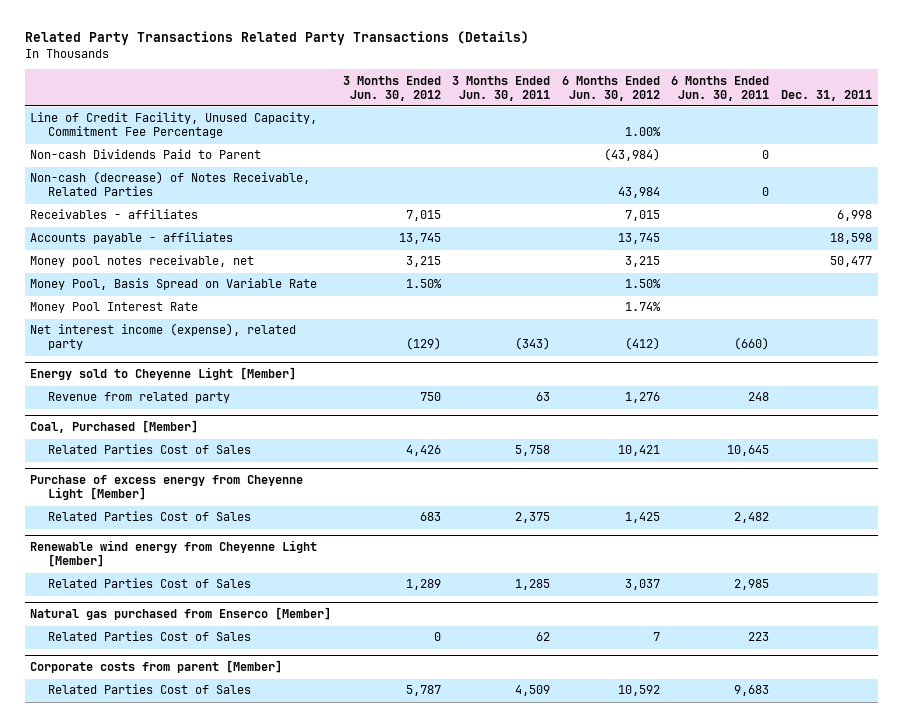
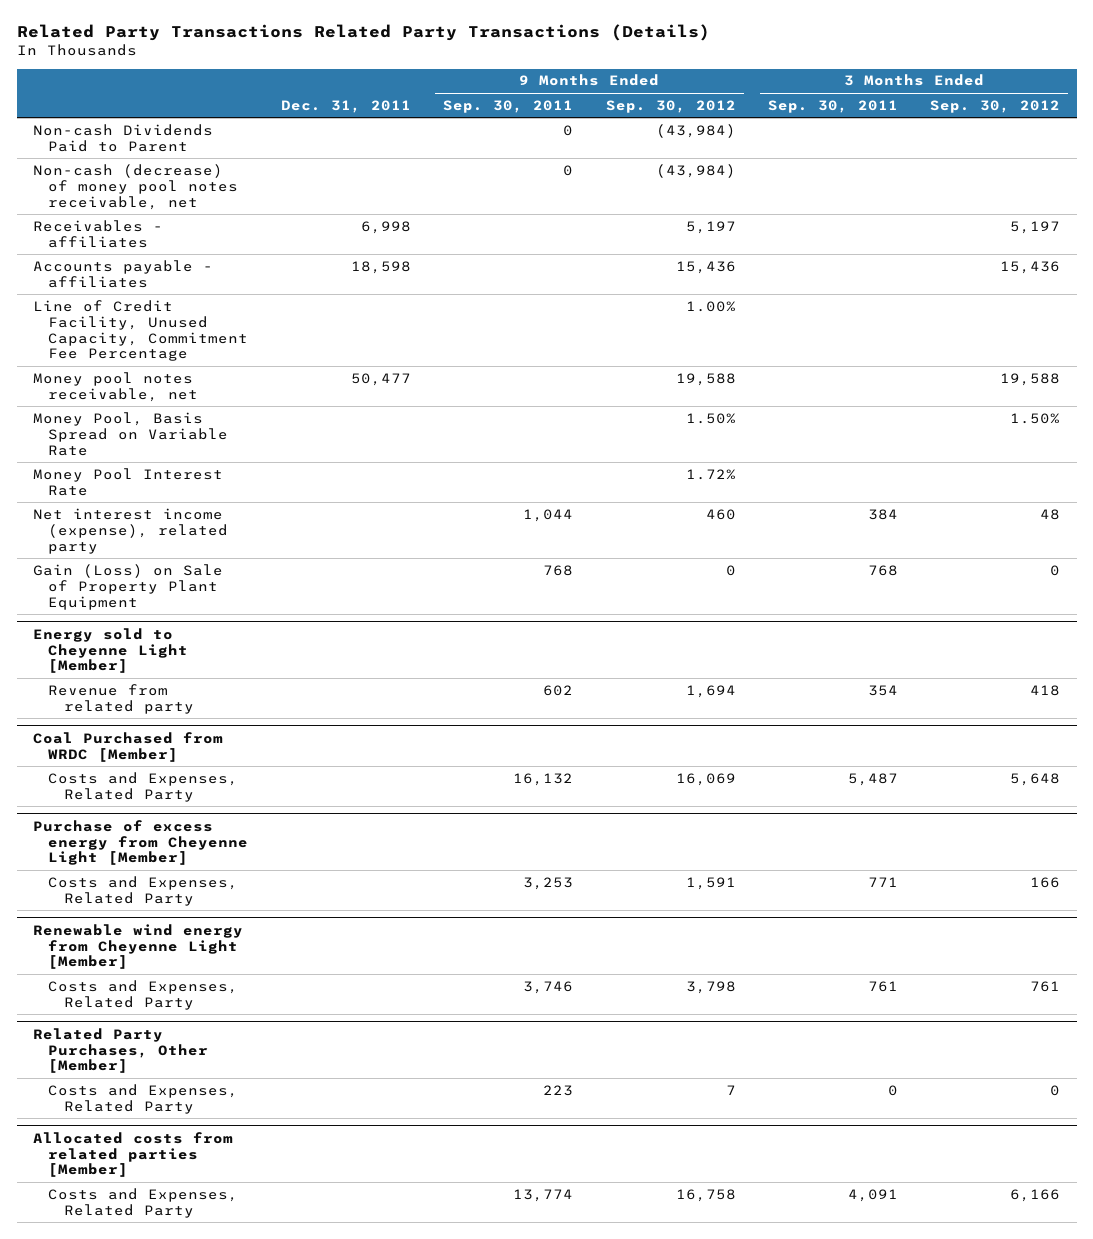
- | 3 Months Ended Jun. 30, 2012 | 3 Months Ended Jun. 30, 2011 | 6 Months Ended Jun. 30, 2012 | 6 Months Ended Jun. 30, 2011 | Dec. 31, 2011
+ | Dec. 31, 2011 | 9 Months Ended Sep. 30, 2011 | 9 Months Ended Sep. 30, 2012 | 3 Months Ended Sep. 30, 2011 | 3 Months Ended Sep. 30, 2012
- Non-cash (decrease) of Notes Receivable, Related Parties | | | 43,984 | 0 |
+ Non-cash (decrease) of money pool notes receivable, net | | 0 | (43,984) | |
moved down: Line of Credit Facility, Unused Capacity, Commitment Fee Percentage | | | 1.00% | |
+ Gain (Loss) on Sale of Property Plant Equipment | | 768 | 0 | 768 | 0
- Coal, Purchased [Member]
- Related Parties Cost of Sales | 4,426 | 5,758 | 10,421 | 10,645 |
+ Coal Purchased from WRDC [Member]
+ Costs and Expenses, Related Party | | 16,132 | 16,069 | 5,487 | 5,648
@ Purchase of excess energy from Cheyenne Light [Member]
- Related Parties Cost of Sales | 683 | 2,375 | 1,425 | 2,482 |
+ Costs and Expenses, Related Party | | 3,253 | 1,591 | 771 | 166
@ Renewable wind energy from Cheyenne Light [Member]
- Related Parties Cost of Sales | 1,289 | 1,285 | 3,037 | 2,985 |
- Natural gas purchased from Enserco [Member]
- Related Parties Cost of Sales | 0 | 62 | 7 | 223 |
- Corporate costs from parent [Member]
- Related Parties Cost of Sales | 5,787 | 4,509 | 10,592 | 9,683 |
@ Renewable wind energy from Cheyenne Light [Member]
+ Costs and Expenses, Related Party | | 3,746 | 3,798 | 761 | 761
+ Related Party Purchases, Other [Member]
+ Costs and Expenses, Related Party | | 223 | 7 | 0 | 0
+ Allocated costs from related parties [Member]
+ Costs and Expenses, Related Party | | 13,774 | 16,758 | 4,091 | 6,166

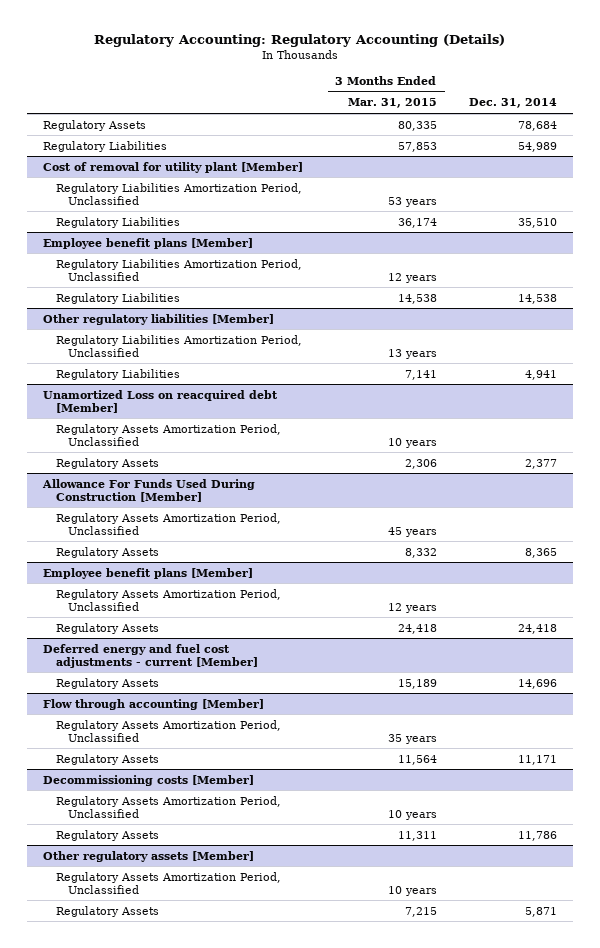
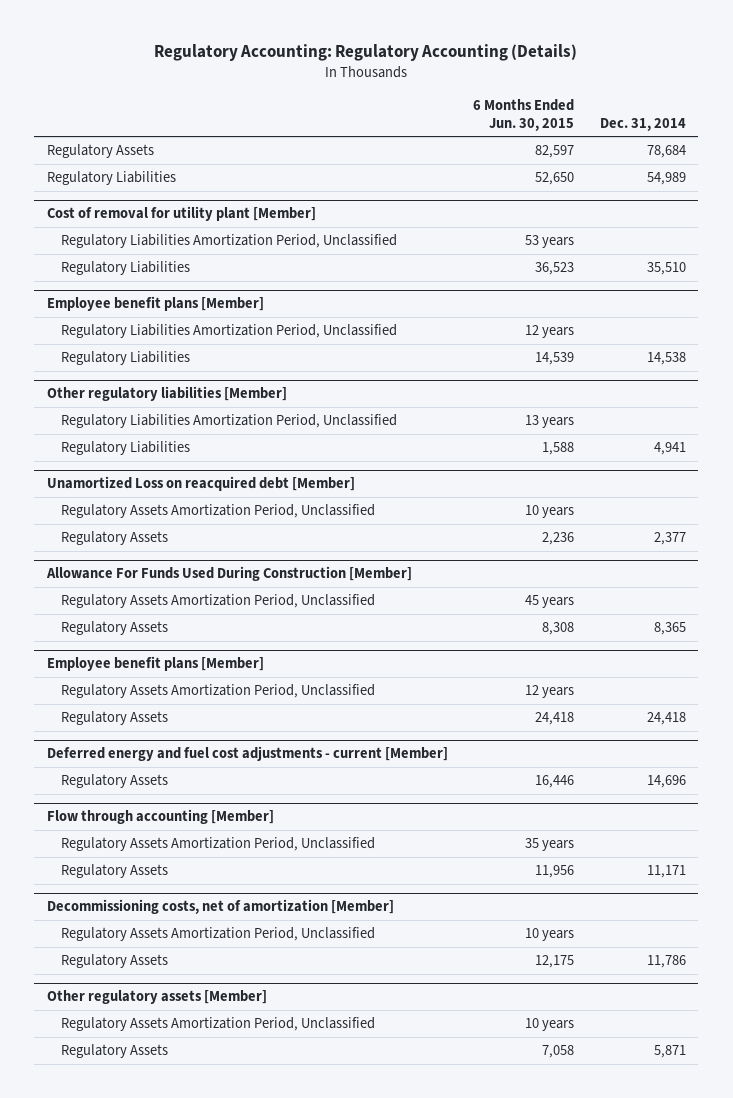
- | 3 Months Ended Mar. 31, 2015 | Dec. 31, 2014
+ | 6 Months Ended Jun. 30, 2015 | Dec. 31, 2014
- Decommissioning costs [Member]
+ Decommissioning costs, net of amortization [Member]

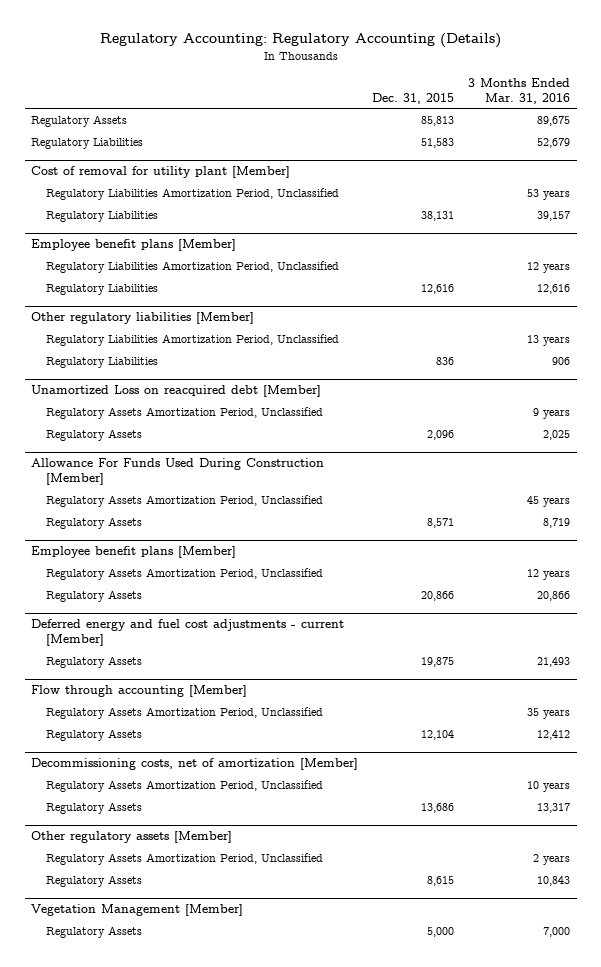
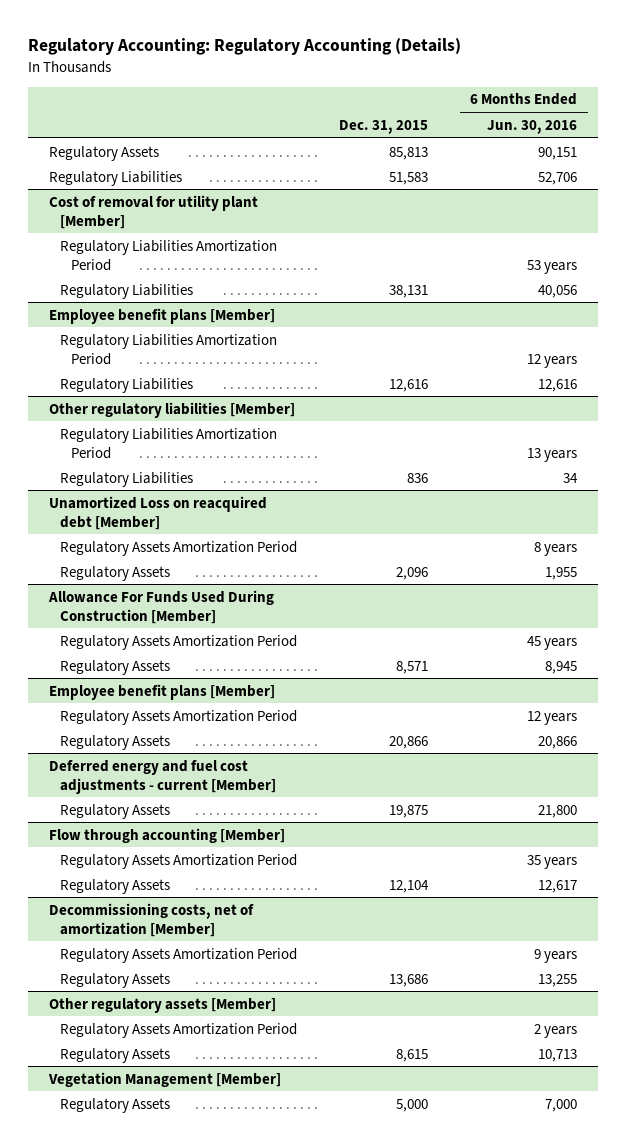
- | Dec. 31, 2015 | 3 Months Ended Mar. 31, 2016
+ | Dec. 31, 2015 | 6 Months Ended Jun. 30, 2016
@ Cost of removal for utility plant [Member]
- Regulatory Liabilities Amortization Period, Unclassified | | 53 years
+ Regulatory Liabilities Amortization Period | | 53 years
@ Employee benefit plans [Member]
- Regulatory Liabilities Amortization Period, Unclassified | | 12 years
+ Regulatory Liabilities Amortization Period | | 12 years
@ Other regulatory liabilities [Member]
- Regulatory Liabilities Amortization Period, Unclassified | | 13 years
+ Regulatory Liabilities Amortization Period | | 13 years
@ Unamortized Loss on reacquired debt [Member]
- Regulatory Assets Amortization Period, Unclassified | | 9 years
+ Regulatory Assets Amortization Period | | 8 years
@ Allowance For Funds Used During Construction [Member]
- Regulatory Assets Amortization Period, Unclassified | | 45 years
+ Regulatory Assets Amortization Period | | 45 years
@ Employee benefit plans [Member]
- Regulatory Assets Amortization Period, Unclassified | | 12 years
+ Regulatory Assets Amortization Period | | 12 years
@ Flow through accounting [Member]
- Regulatory Assets Amortization Period, Unclassified | | 35 years
+ Regulatory Assets Amortization Period | | 35 years
@ Decommissioning costs, net of amortization [Member]
- Regulatory Assets Amortization Period, Unclassified | | 10 years
+ Regulatory Assets Amortization Period | | 9 years
@ Other regulatory assets [Member]
- Regulatory Assets Amortization Period, Unclassified | | 2 years
+ Regulatory Assets Amortization Period | | 2 years

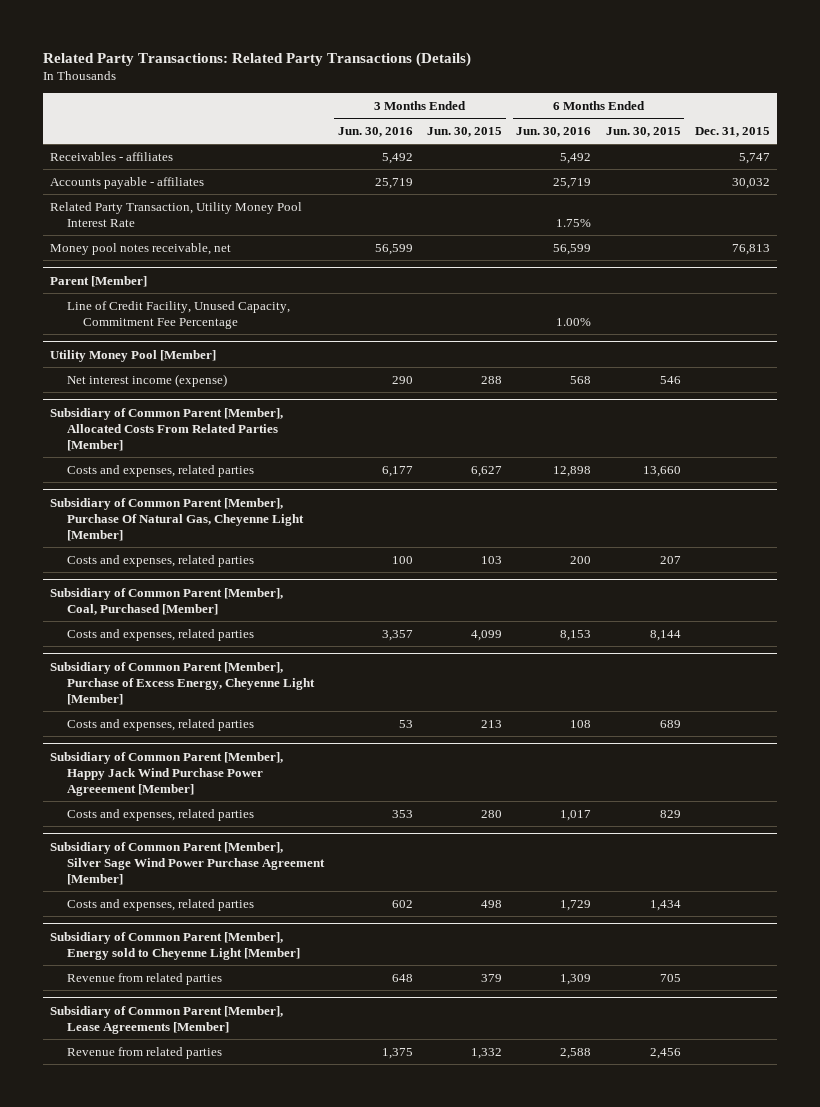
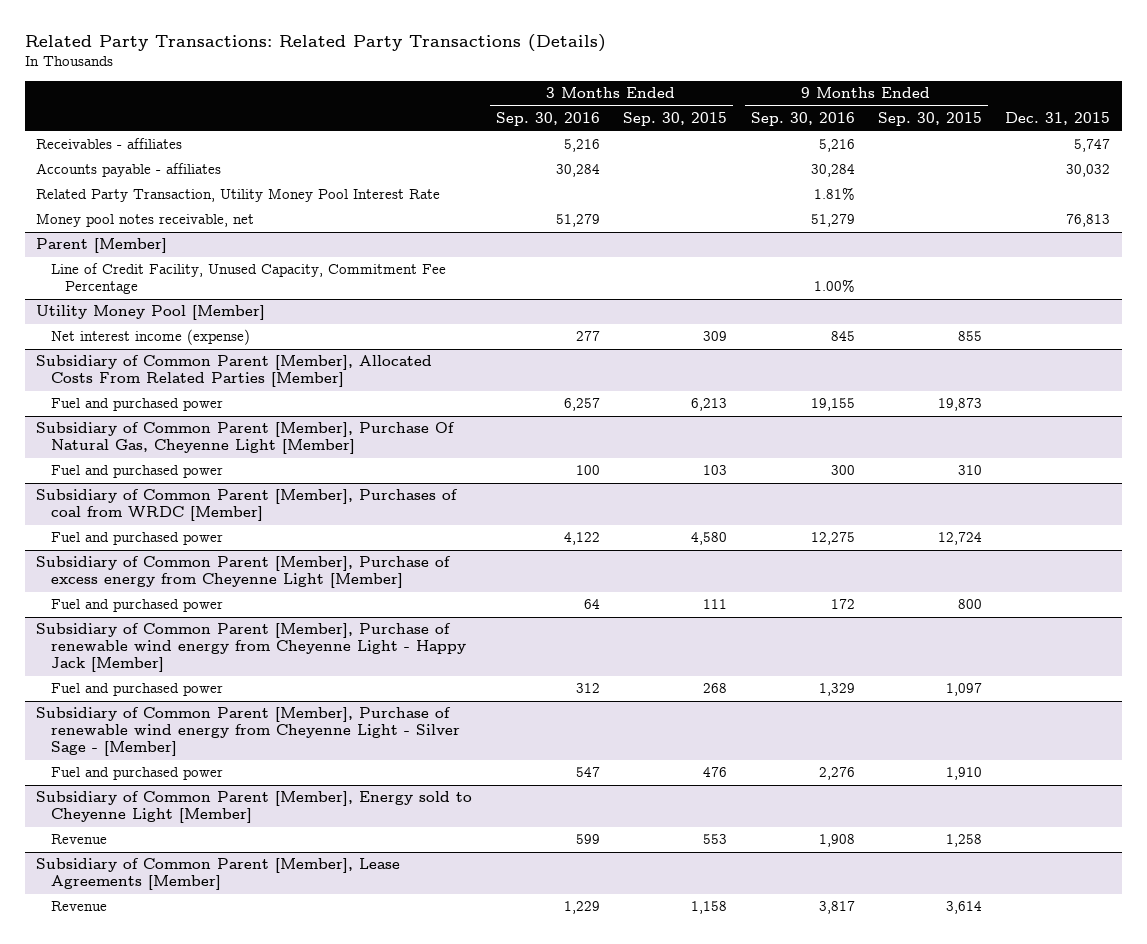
- | 3 Months Ended Jun. 30, 2016 | 3 Months Ended Jun. 30, 2015 | 6 Months Ended Jun. 30, 2016 | 6 Months Ended Jun. 30, 2015 | Dec. 31, 2015
+ | 3 Months Ended Sep. 30, 2016 | 3 Months Ended Sep. 30, 2015 | 9 Months Ended Sep. 30, 2016 | 9 Months Ended Sep. 30, 2015 | Dec. 31, 2015
@ Subsidiary of Common Parent [Member], Allocated Costs From Related Parties [Member]
- Costs and expenses, related parties | 6,177 | 6,627 | 12,898 | 13,660 |
+ Fuel and purchased power | 6,257 | 6,213 | 19,155 | 19,873 |
@ Subsidiary of Common Parent [Member], Purchase Of Natural Gas, Cheyenne Light [Member]
- Costs and expenses, related parties | 100 | 103 | 200 | 207 |
- Subsidiary of Common Parent [Member], Coal, Purchased [Member]
- Costs and expenses, related parties | 3,357 | 4,099 | 8,153 | 8,144 |
- Subsidiary of Common Parent [Member], Purchase of Excess Energy, Cheyenne Light [Member]
- Costs and expenses, related parties | 53 | 213 | 108 | 689 |
- Subsidiary of Common Parent [Member], Happy Jack Wind Purchase Power Agreeement [Member]
- Costs and expenses, related parties | 353 | 280 | 1,017 | 829 |
- Subsidiary of Common Parent [Member], Silver Sage Wind Power Purchase Agreement [Member]
- Costs and expenses, related parties | 602 | 498 | 1,729 | 1,434 |
@ Subsidiary of Common Parent [Member], Purchase Of Natural Gas, Cheyenne Light [Member]
+ Fuel and purchased power | 100 | 103 | 300 | 310 |
+ Subsidiary of Common Parent [Member], Purchases of coal from WRDC [Member]
+ Fuel and purchased power | 4,122 | 4,580 | 12,275 | 12,724 |
+ Subsidiary of Common Parent [Member], Purchase of excess energy from Cheyenne Light [Member]
+ Fuel and purchased power | 64 | 111 | 172 | 800 |
+ Subsidiary of Common Parent [Member], Purchase of renewable wind energy from Cheyenne Light - Happy Jack [Member]
+ Fuel and purchased power | 312 | 268 | 1,329 | 1,097 |
+ Subsidiary of Common Parent [Member], Purchase of renewable wind energy from Cheyenne Light - Silver Sage - [Member]
+ Fuel and purchased power | 547 | 476 | 2,276 | 1,910 |
@ Subsidiary of Common Parent [Member], Energy sold to Cheyenne Light [Member]
- Revenue from related parties | 648 | 379 | 1,309 | 705 |
+ Revenue | 599 | 553 | 1,908 | 1,258 |
@ Subsidiary of Common Parent [Member], Lease Agreements [Member]
- Revenue from related parties | 1,375 | 1,332 | 2,588 | 2,456 |
+ Revenue | 1,229 | 1,158 | 3,817 | 3,614 |

